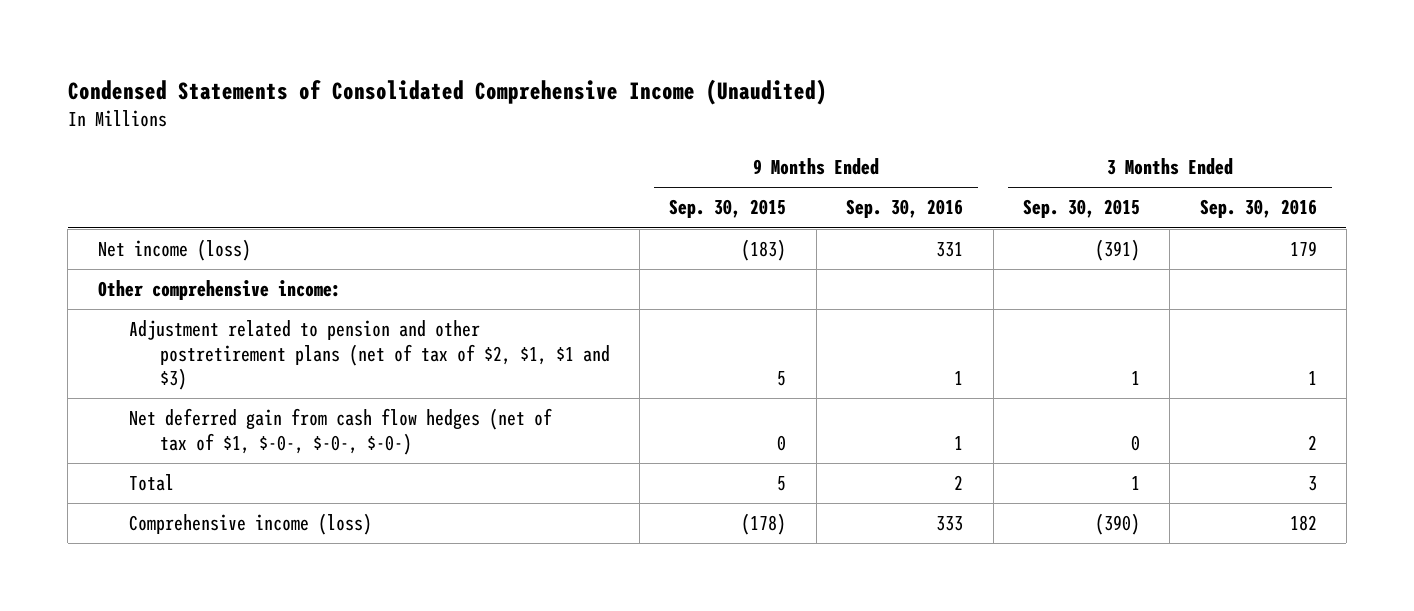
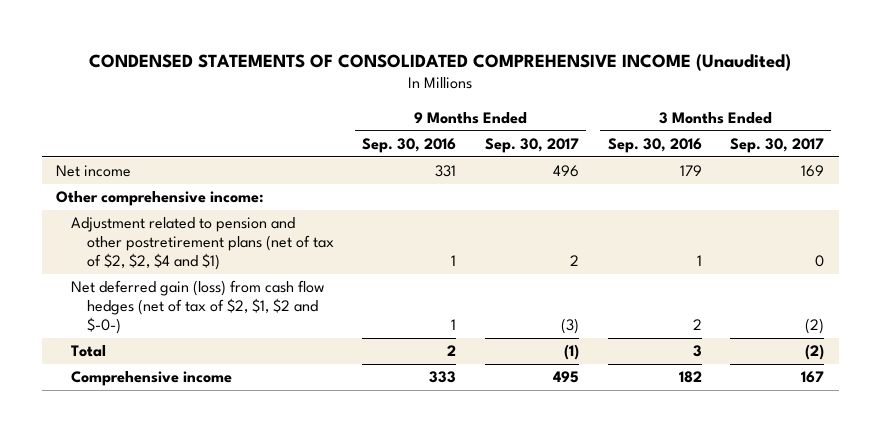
- Condensed Statements of Consolidated Comprehensive Income (Unaudited)
+ CONDENSED STATEMENTS OF CONSOLIDATED COMPREHENSIVE INCOME (Unaudited)
- | 9 Months Ended Sep. 30, 2015 | 9 Months Ended Sep. 30, 2016 | 3 Months Ended Sep. 30, 2015 | 3 Months Ended Sep. 30, 2016
+ | 9 Months Ended Sep. 30, 2016 | 9 Months Ended Sep. 30, 2017 | 3 Months Ended Sep. 30, 2016 | 3 Months Ended Sep. 30, 2017
- Net income (loss) | (183) | 331 | (391) | 179
+ Net income | 331 | 496 | 179 | 169
- Adjustment related to pension and other postretirement plans (net of tax of $2, $1, $1 and $3) | 5 | 1 | 1 | 1
- Net deferred gain from cash flow hedges (net of tax of $1, $-0-, $-0-, $-0-) | 0 | 1 | 0 | 2
+ Adjustment related to pension and other postretirement plans (net of tax of $2, $2, $4 and $1) | 1 | 2 | 1 | 0
+ Net deferred gain (loss) from cash flow hedges (net of tax of $2, $1, $2 and $-0-) | 1 | (3) | 2 | (2)
- Comprehensive income (loss) | (178) | 333 | (390) | 182
+ Comprehensive income | 333 | 495 | 182 | 167

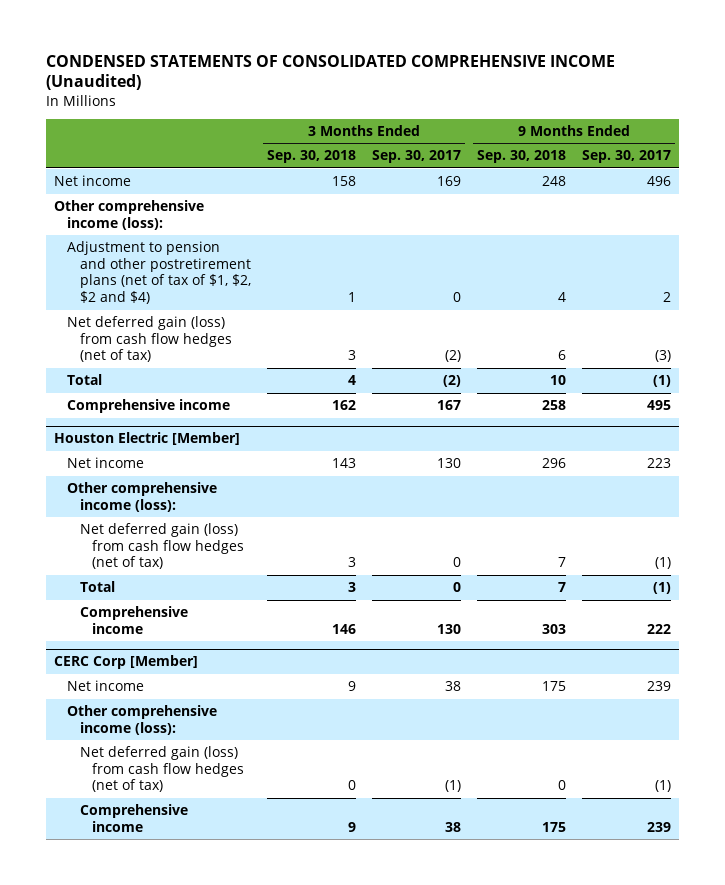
- | 9 Months Ended Sep. 30, 2016 | 9 Months Ended Sep. 30, 2017 | 3 Months Ended Sep. 30, 2016 | 3 Months Ended Sep. 30, 2017
+ | 3 Months Ended Sep. 30, 2018 | 3 Months Ended Sep. 30, 2017 | 9 Months Ended Sep. 30, 2018 | 9 Months Ended Sep. 30, 2017
- Other comprehensive income:
- Adjustment related to pension and other postretirement plans (net of tax of $2, $2, $4 and $1) | 1 | 2 | 1 | 0
- Net deferred gain (loss) from cash flow hedges (net of tax of $2, $1, $2 and $-0-) | 1 | (3) | 2 | (2)
+ Other comprehensive income (loss):
+ Adjustment to pension and other postretirement plans (net of tax of $1, $2, $2 and $4) | 1 | 0 | 4 | 2
+ Net deferred gain (loss) from cash flow hedges (net of tax) | 3 | (2) | 6 | (3)
+ Houston Electric [Member]
+ Net income | 143 | 130 | 296 | 223
+ Other comprehensive income (loss):
+ Net deferred gain (loss) from cash flow hedges (net of tax) | 3 | 0 | 7 | (1)
+ Total | 3 | 0 | 7 | (1)
+ Comprehensive income | 146 | 130 | 303 | 222
+ CERC Corp [Member]
+ Net income | 9 | 38 | 175 | 239
+ Other comprehensive income (loss):
+ Net deferred gain (loss) from cash flow hedges (net of tax) | 0 | (1) | 0 | (1)
+ Comprehensive income | 9 | 38 | 175 | 239

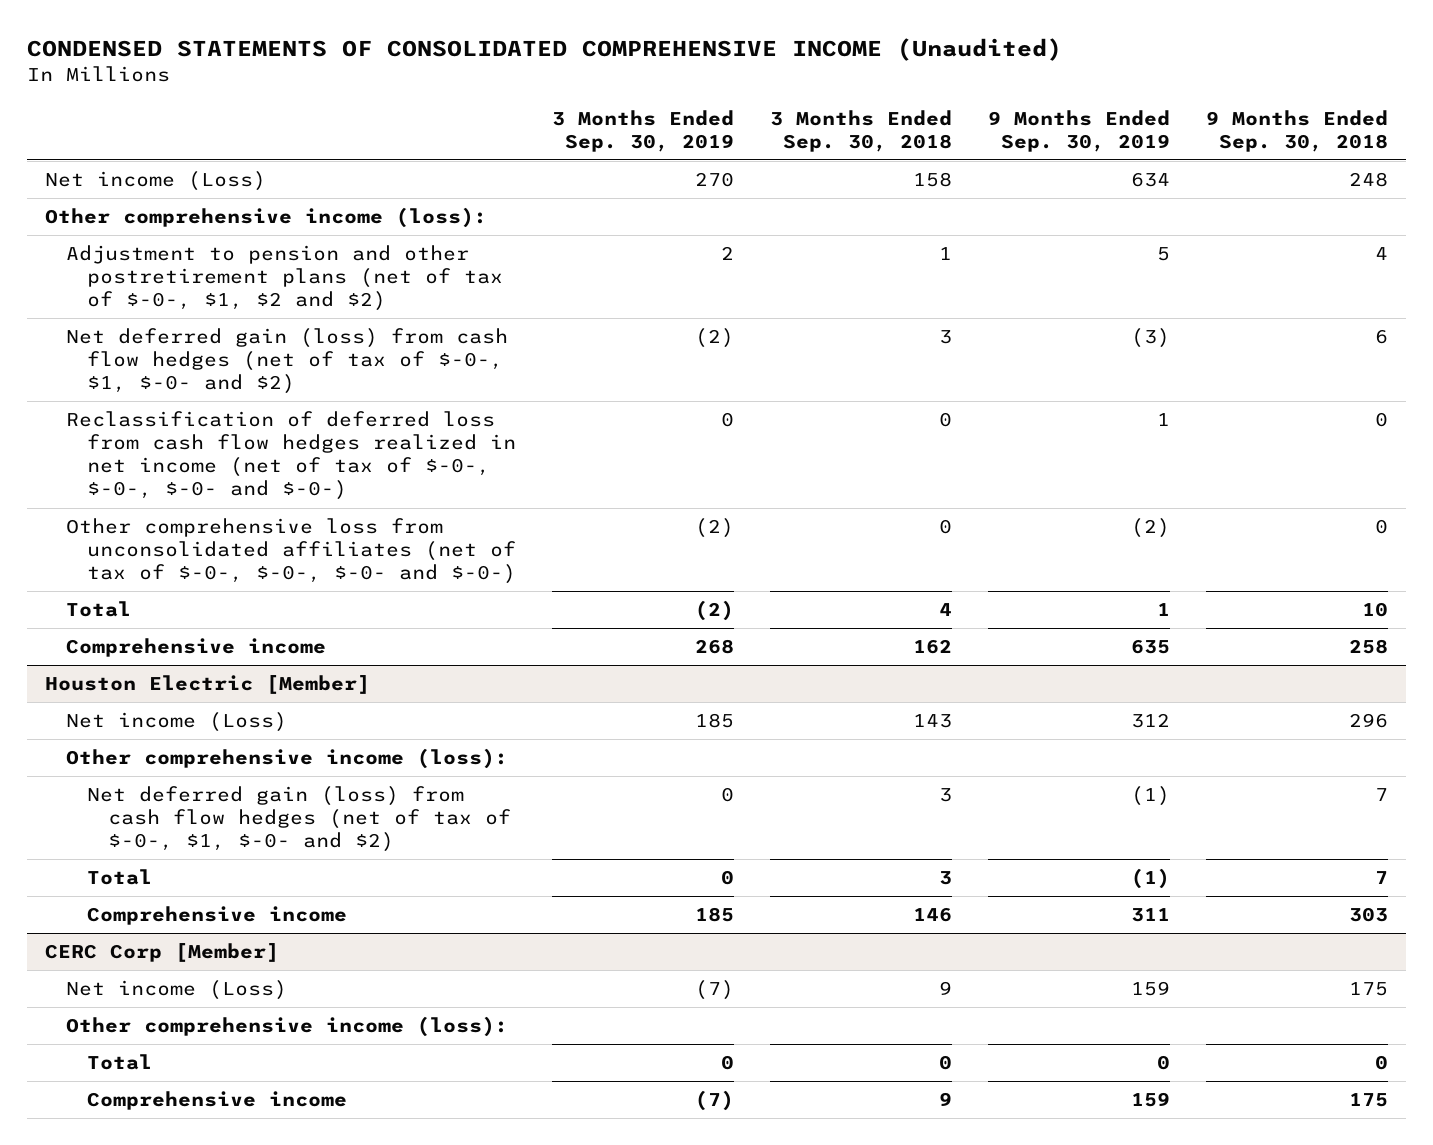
- | 3 Months Ended Sep. 30, 2018 | 3 Months Ended Sep. 30, 2017 | 9 Months Ended Sep. 30, 2018 | 9 Months Ended Sep. 30, 2017
+ | 3 Months Ended Sep. 30, 2019 | 3 Months Ended Sep. 30, 2018 | 9 Months Ended Sep. 30, 2019 | 9 Months Ended Sep. 30, 2018
- Net income | 158 | 169 | 248 | 496
+ Net income (Loss) | 270 | 158 | 634 | 248
- Adjustment to pension and other postretirement plans (net of tax of $1, $2, $2 and $4) | 1 | 0 | 4 | 2
- Net deferred gain (loss) from cash flow hedges (net of tax) | 3 | (2) | 6 | (3)
+ Adjustment to pension and other postretirement plans (net of tax of $-0-, $1, $2 and $2) | 2 | 1 | 5 | 4
+ Net deferred gain (loss) from cash flow hedges (net of tax of $-0-, $1, $-0- and $2) | (2) | 3 | (3) | 6
+ Reclassification of deferred loss from cash flow hedges realized in net income (net of tax of $-0-, $-0-, $-0- and $-0-) | 0 | 0 | 1 | 0
+ Other comprehensive loss from unconsolidated affiliates (net of tax of $-0-, $-0-, $-0- and $-0-) | (2) | 0 | (2) | 0
@ Houston Electric [Member]
- Net income | 143 | 130 | 296 | 223
+ Net income (Loss) | 185 | 143 | 312 | 296
- Net deferred gain (loss) from cash flow hedges (net of tax) | 3 | 0 | 7 | (1)
+ Net deferred gain (loss) from cash flow hedges (net of tax of $-0-, $1, $-0- and $2) | 0 | 3 | (1) | 7
@ CERC Corp [Member]
- Net income | 9 | 38 | 175 | 239
+ Net income (Loss) | (7) | 9 | 159 | 175
- Net deferred gain (loss) from cash flow hedges (net of tax) | 0 | (1) | 0 | (1)
+ Total | 0 | 0 | 0 | 0

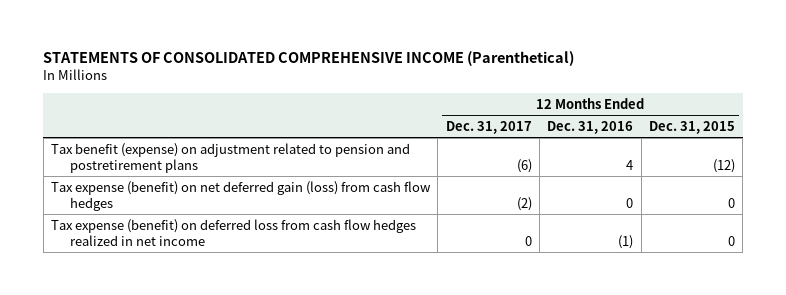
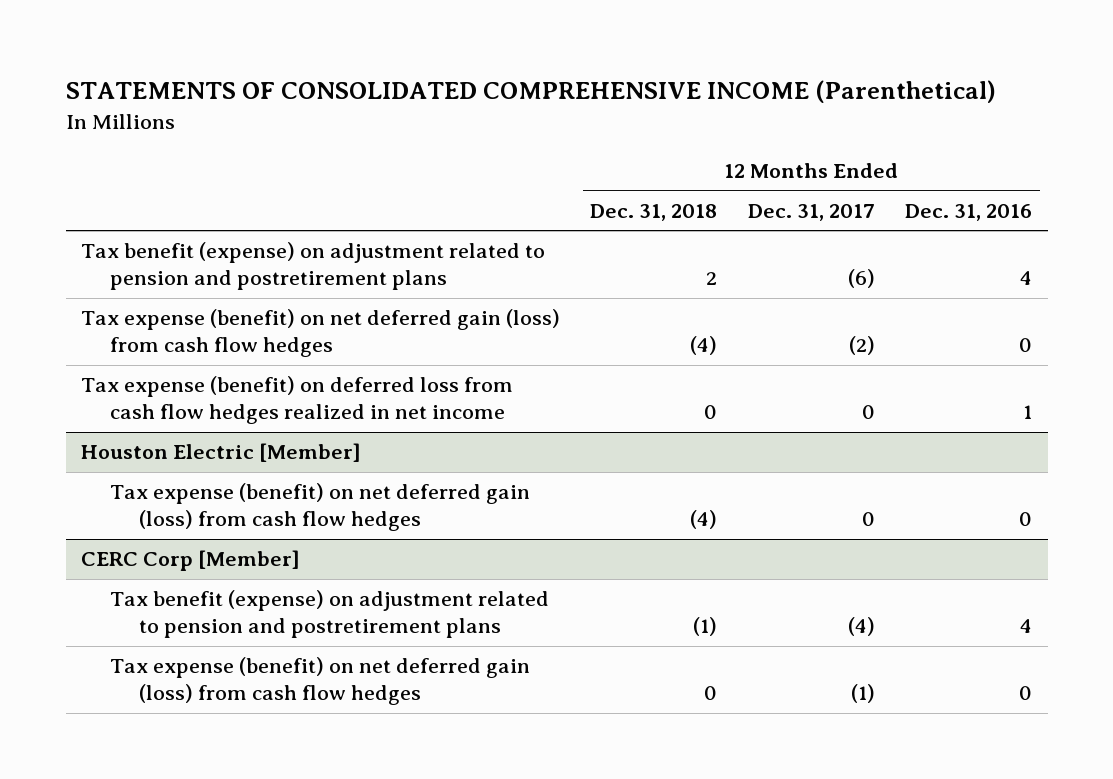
- | 12 Months Ended Dec. 31, 2017 | 12 Months Ended Dec. 31, 2016 | 12 Months Ended Dec. 31, 2015
+ | 12 Months Ended Dec. 31, 2018 | 12 Months Ended Dec. 31, 2017 | 12 Months Ended Dec. 31, 2016
- Tax expense (benefit) on deferred loss from cash flow hedges realized in net income | 0 | (1) | 0
+ Tax expense (benefit) on deferred loss from cash flow hedges realized in net income | 0 | 0 | 1
+ Houston Electric [Member]
+ Tax expense (benefit) on net deferred gain (loss) from cash flow hedges | (4) | 0 | 0
+ CERC Corp [Member]
+ Tax benefit (expense) on adjustment related to pension and postretirement plans | (1) | (4) | 4
+ Tax expense (benefit) on net deferred gain (loss) from cash flow hedges | 0 | (1) | 0

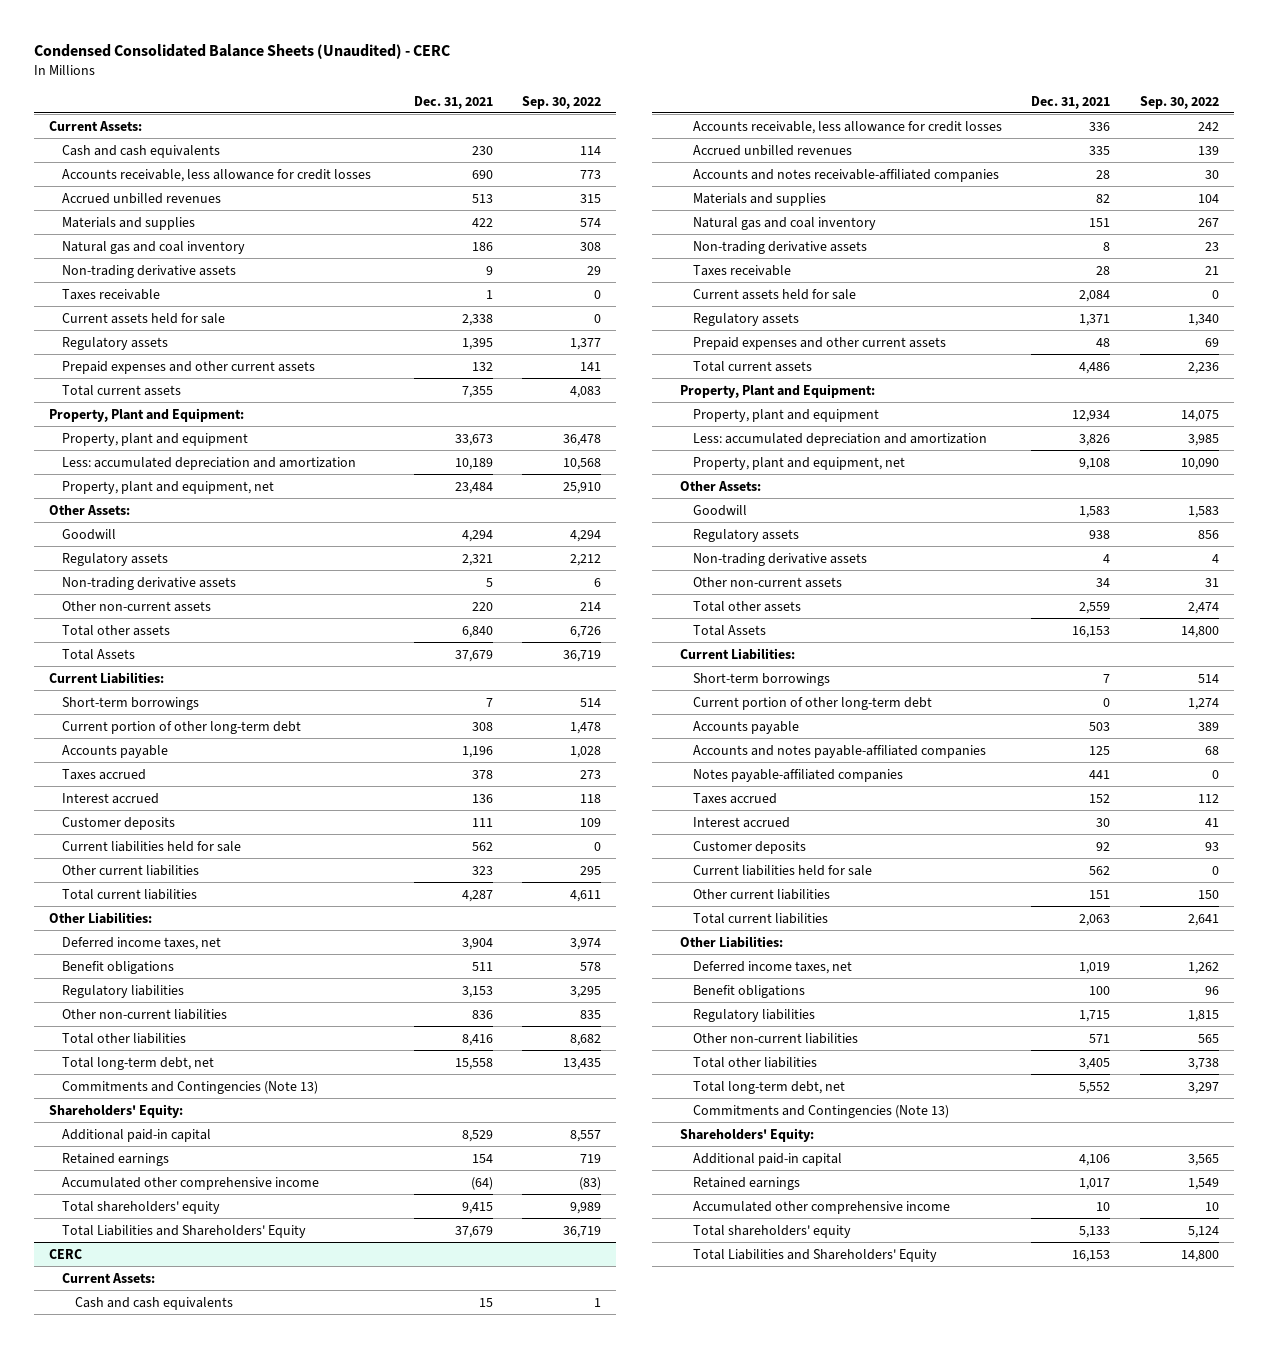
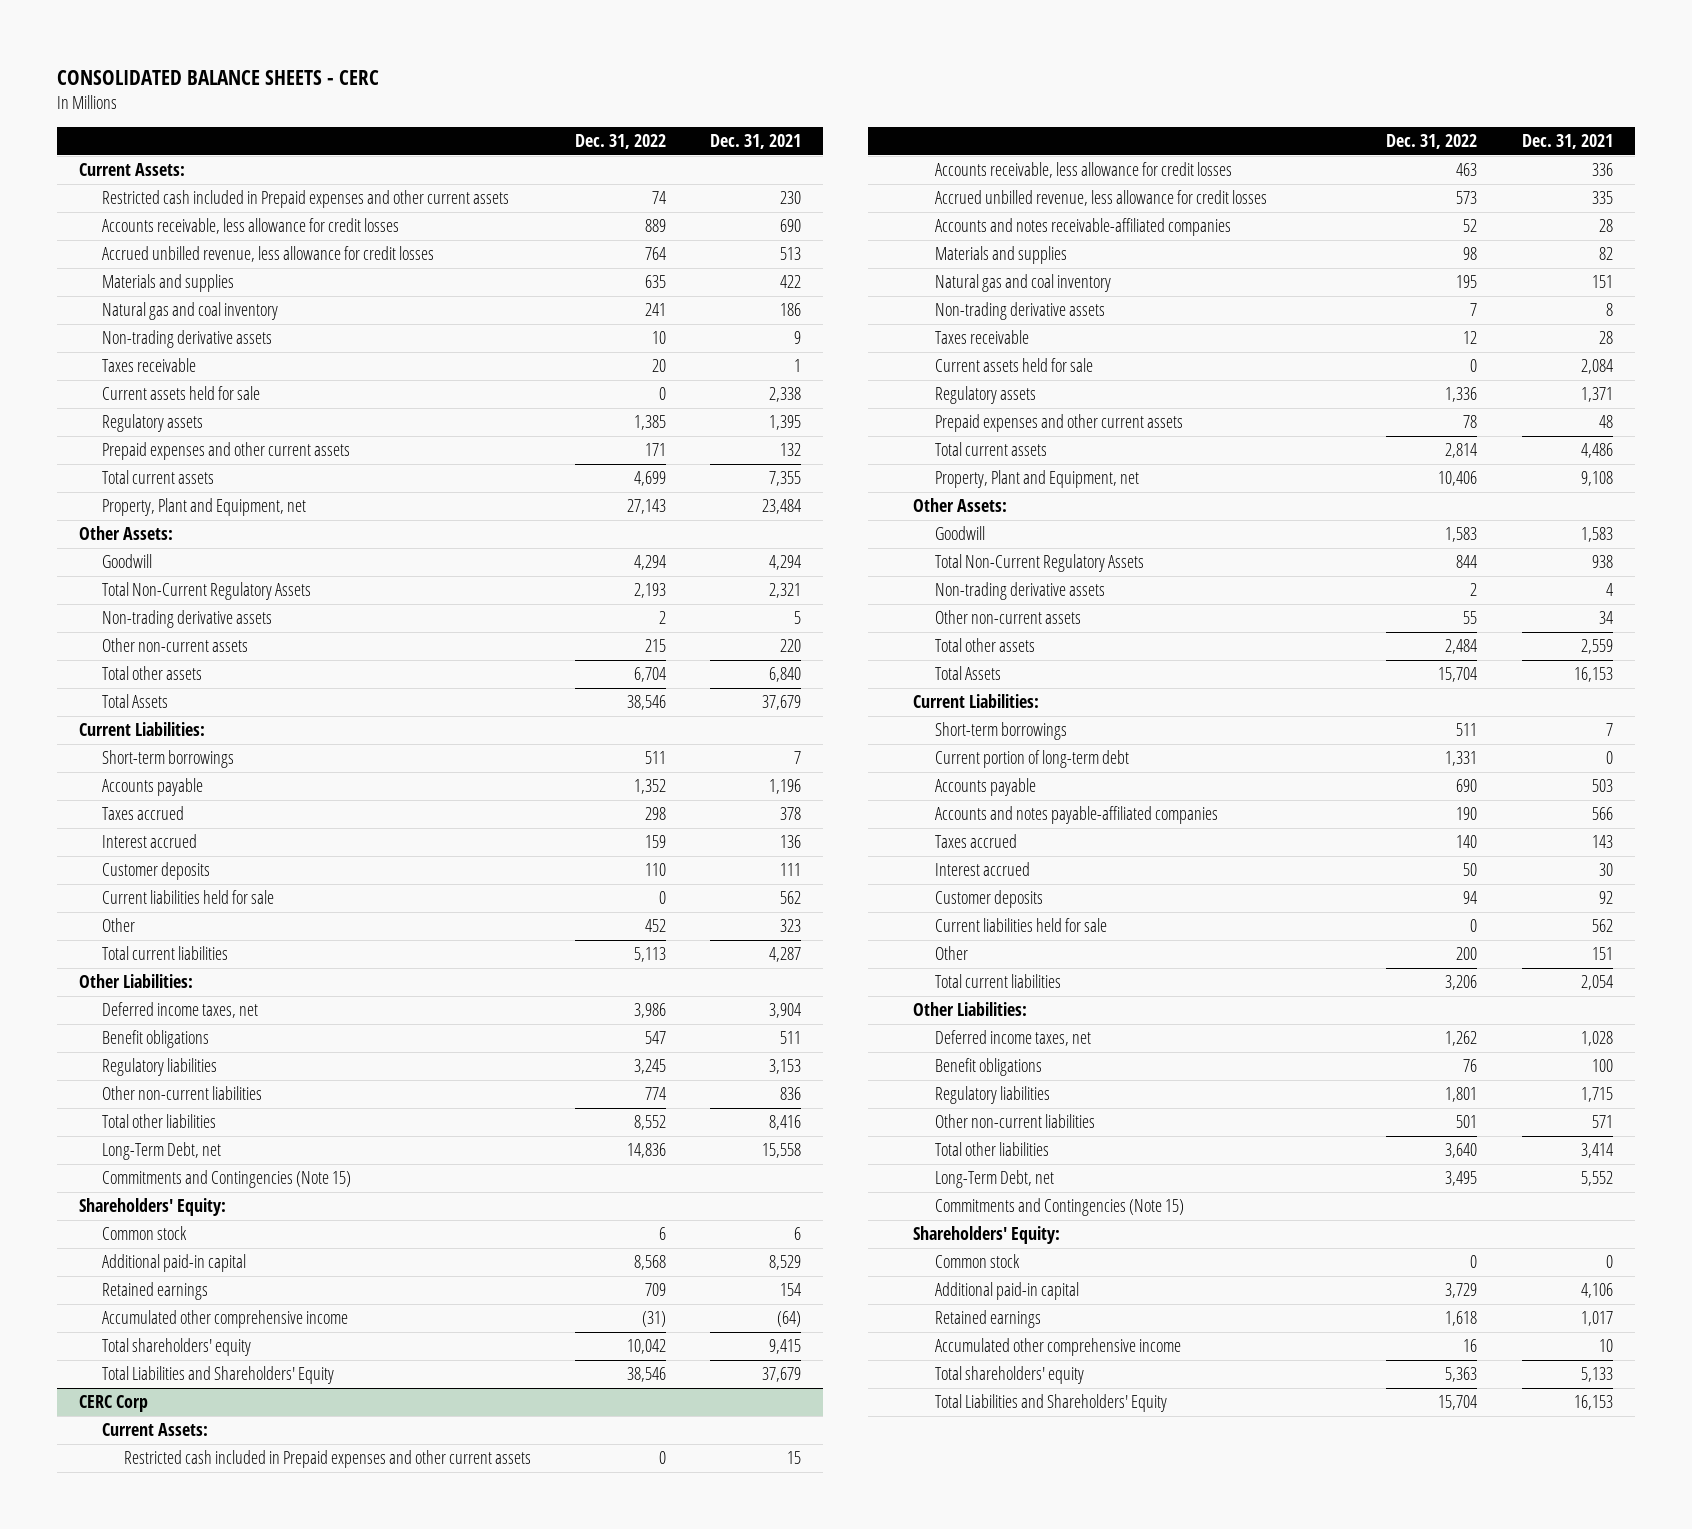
- Condensed Consolidated Balance Sheets (Unaudited) - CERC
+ CONSOLIDATED BALANCE SHEETS - CERC
- | Dec. 31, 2021 | Sep. 30, 2022
+ | Dec. 31, 2022 | Dec. 31, 2021
- Cash and cash equivalents | 230 | 114
+ Restricted cash included in Prepaid expenses and other current assets | 74 | 230
- Accrued unbilled revenues | 513 | 315
+ Accrued unbilled revenue, less allowance for credit losses | 764 | 513
- Property, Plant and Equipment:
- Property, plant and equipment | 33,673 | 36,478
- Less: accumulated depreciation and amortization | 10,189 | 10,568
- Property, plant and equipment, net | 23,484 | 25,910
+ Property, Plant and Equipment, net | 27,143 | 23,484
- Regulatory assets | 2,321 | 2,212
+ Total Non-Current Regulatory Assets | 2,193 | 2,321
- Current portion of other long-term debt | 308 | 1,478
- Other current liabilities | 323 | 295
+ Other | 452 | 323
- Total long-term debt, net | 15,558 | 13,435
- Commitments and Contingencies (Note 13)
+ Long-Term Debt, net | 14,836 | 15,558
+ Commitments and Contingencies (Note 15)
+ Common stock | 6 | 6
- CERC
+ CERC Corp
- Cash and cash equivalents | 15 | 1
+ Restricted cash included in Prepaid expenses and other current assets | 0 | 15
- Accrued unbilled revenues | 335 | 139
+ Accrued unbilled revenue, less allowance for credit losses | 573 | 335
- Property, Plant and Equipment:
- Property, plant and equipment | 12,934 | 14,075
- Less: accumulated depreciation and amortization | 3,826 | 3,985
- Property, plant and equipment, net | 9,108 | 10,090
+ Property, Plant and Equipment, net | 10,406 | 9,108
- Regulatory assets | 938 | 856
+ Total Non-Current Regulatory Assets | 844 | 938
- Current portion of other long-term debt | 0 | 1,274
+ Current portion of long-term debt | 1,331 | 0
- Accounts and notes payable-affiliated companies | 125 | 68
- Notes payable-affiliated companies | 441 | 0
- Taxes accrued | 152 | 112
+ Accounts and notes payable-affiliated companies | 190 | 566
+ Taxes accrued | 140 | 143
- Other current liabilities | 151 | 150
- Total current liabilities | 2,063 | 2,641
+ Other | 200 | 151
+ Total current liabilities | 3,206 | 2,054
- Deferred income taxes, net | 1,019 | 1,262
+ Deferred income taxes, net | 1,262 | 1,028
- Total other liabilities | 3,405 | 3,738
- Total long-term debt, net | 5,552 | 3,297
- Commitments and Contingencies (Note 13)
+ Total other liabilities | 3,640 | 3,414
+ Long-Term Debt, net | 3,495 | 5,552
+ Commitments and Contingencies (Note 15)
+ Common stock | 0 | 0

